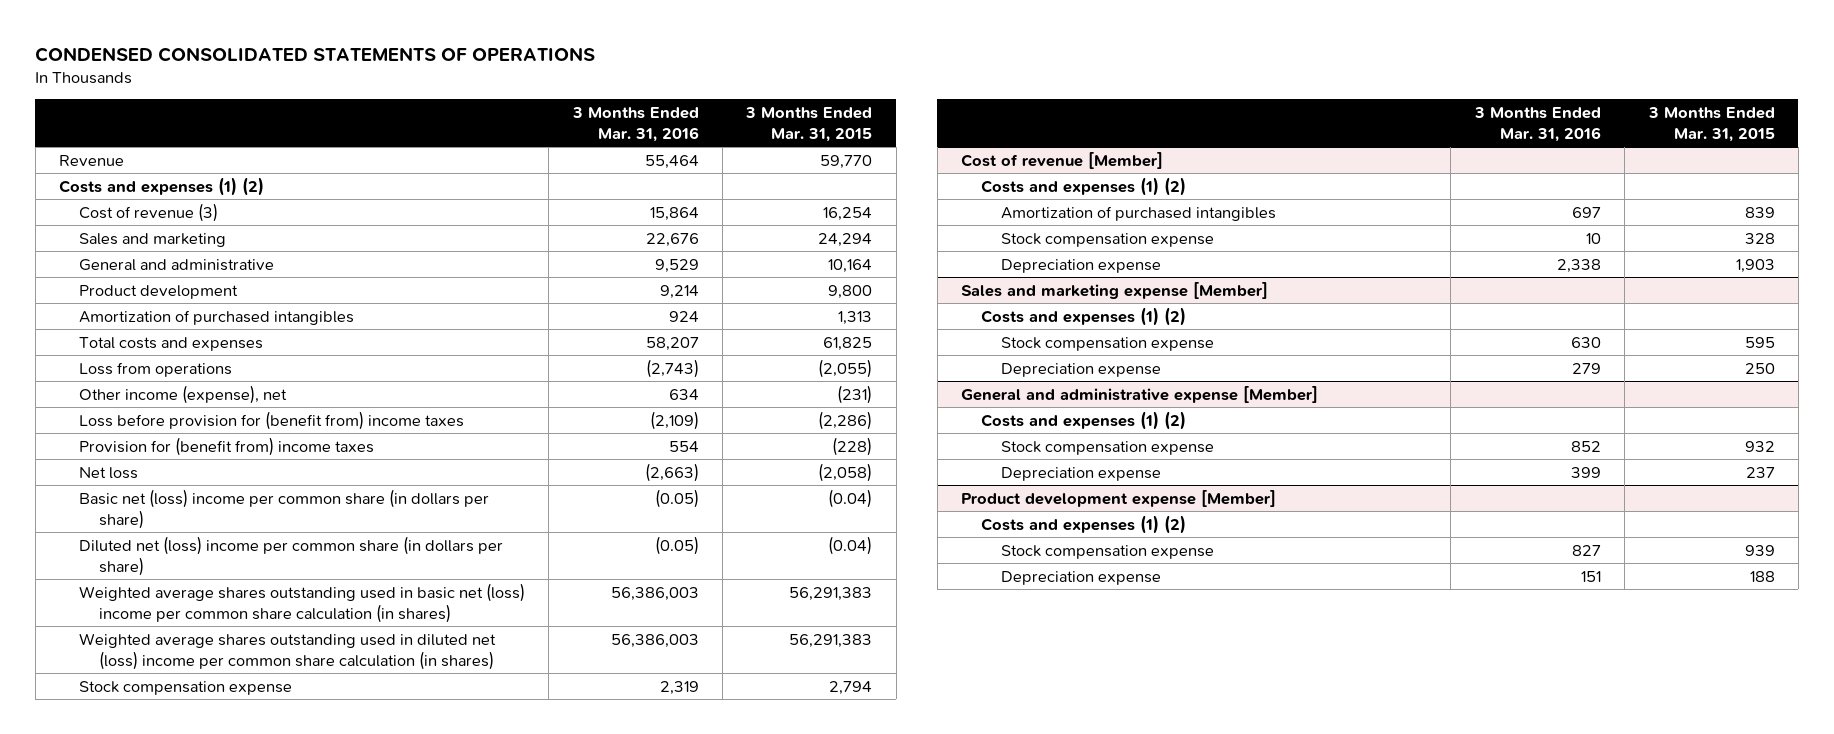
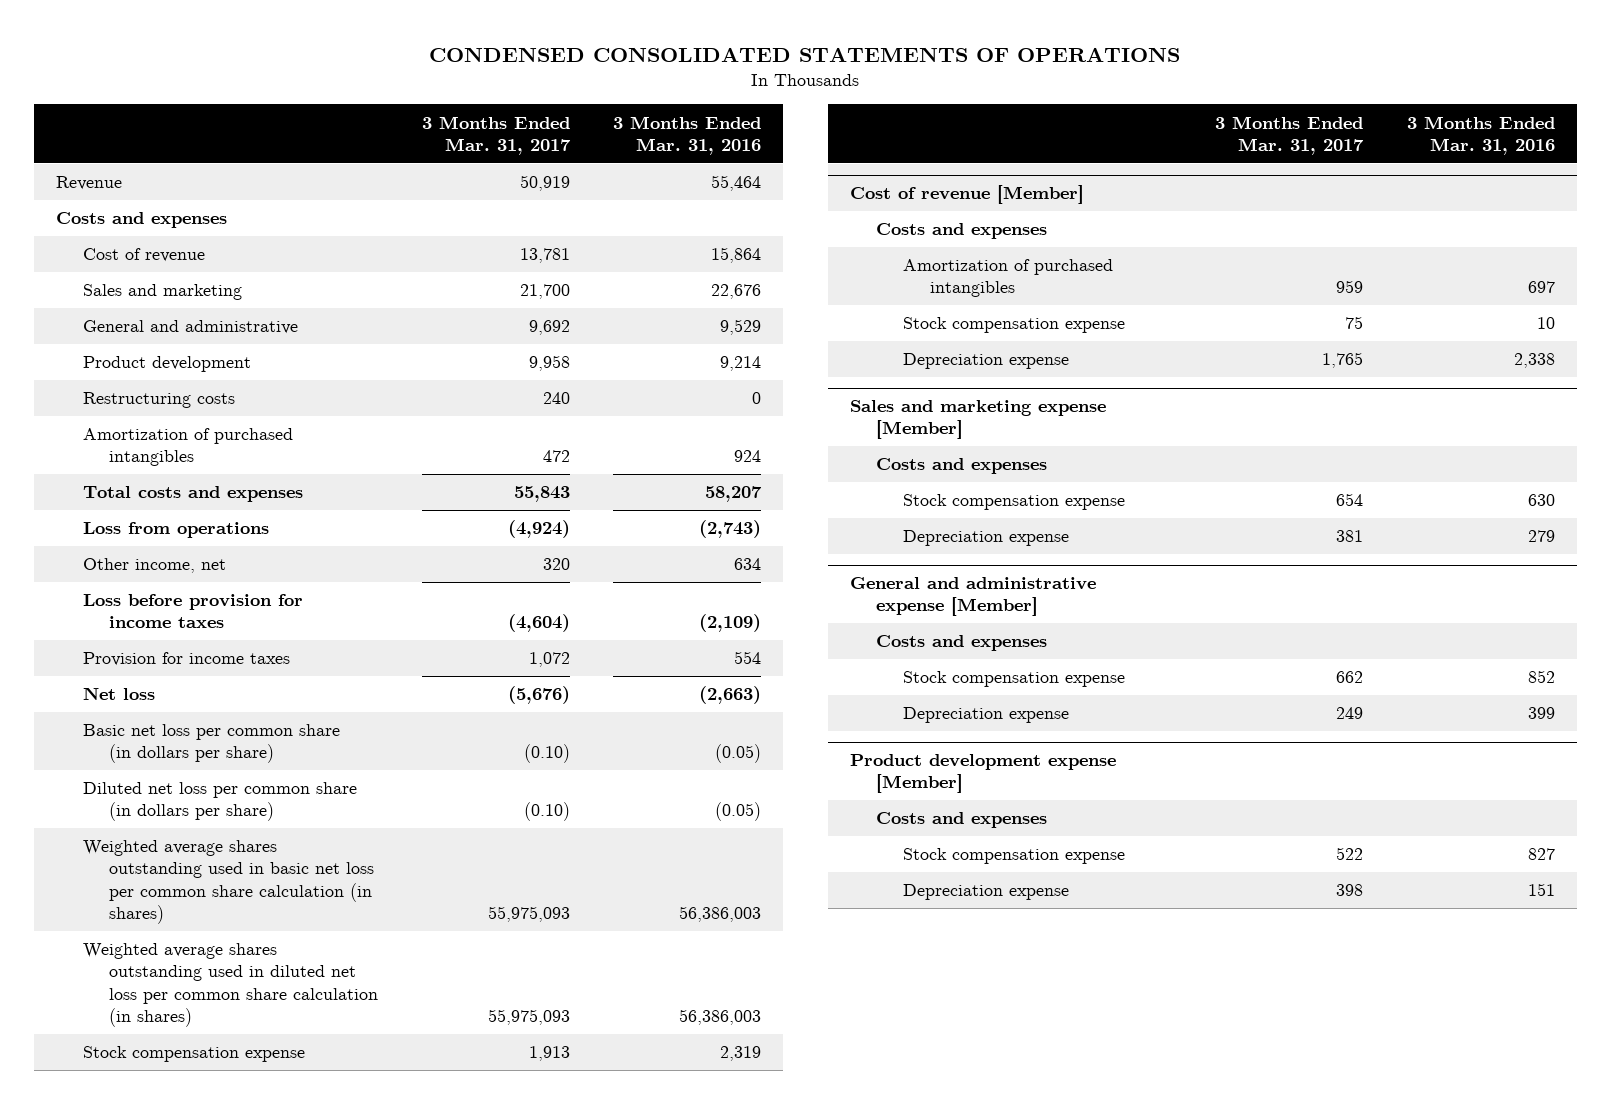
- | 3 Months Ended Mar. 31, 2016 | 3 Months Ended Mar. 31, 2015
+ | 3 Months Ended Mar. 31, 2017 | 3 Months Ended Mar. 31, 2016
- Costs and expenses (1) (2)
- Cost of revenue (3) | 15,864 | 16,254
+ Costs and expenses
+ Cost of revenue | 13,781 | 15,864
+ Restructuring costs | 240 | 0
- Other income (expense), net | 634 | (231)
- Loss before provision for (benefit from) income taxes | (2,109) | (2,286)
- Provision for (benefit from) income taxes | 554 | (228)
+ Other income, net | 320 | 634
+ Loss before provision for income taxes | (4,604) | (2,109)
+ Provision for income taxes | 1,072 | 554
- Basic net (loss) income per common share (in dollars per share) | (0.05) | (0.04)
- Diluted net (loss) income per common share (in dollars per share) | (0.05) | (0.04)
- Weighted average shares outstanding used in basic net (loss) income per common share calculation (in shares) | 56,386,003 | 56,291,383
- Weighted average shares outstanding used in diluted net (loss) income per common share calculation (in shares) | 56,386,003 | 56,291,383
+ Basic net loss per common share (in dollars per share) | (0.10) | (0.05)
+ Diluted net loss per common share (in dollars per share) | (0.10) | (0.05)
+ Weighted average shares outstanding used in basic net loss per common share calculation (in shares) | 55,975,093 | 56,386,003
+ Weighted average shares outstanding used in diluted net loss per common share calculation (in shares) | 55,975,093 | 56,386,003
@ Cost of revenue [Member]
- Costs and expenses (1) (2)
+ Costs and expenses
@ Sales and marketing expense [Member]
- Costs and expenses (1) (2)
+ Costs and expenses
@ General and administrative expense [Member]
- Costs and expenses (1) (2)
+ Costs and expenses
@ Product development expense [Member]
- Costs and expenses (1) (2)
+ Costs and expenses

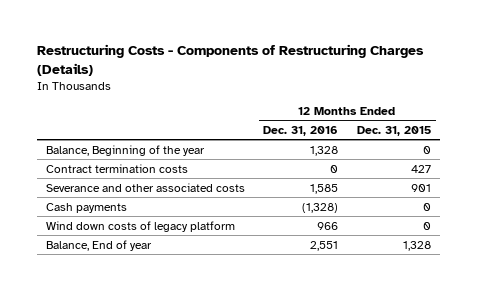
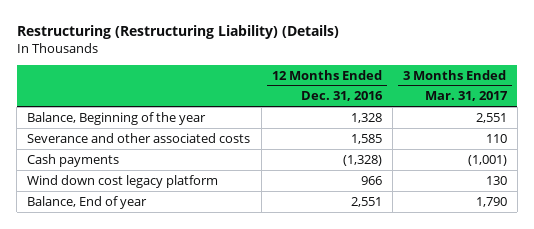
- Restructuring Costs - Components of Restructuring Charges (Details)
+ Restructuring (Restructuring Liability) (Details)
- | 12 Months Ended Dec. 31, 2016 | 12 Months Ended Dec. 31, 2015
+ | 12 Months Ended Dec. 31, 2016 | 3 Months Ended Mar. 31, 2017
- Contract termination costs | 0 | 427
- Wind down costs of legacy platform | 966 | 0
+ Wind down cost legacy platform | 966 | 130

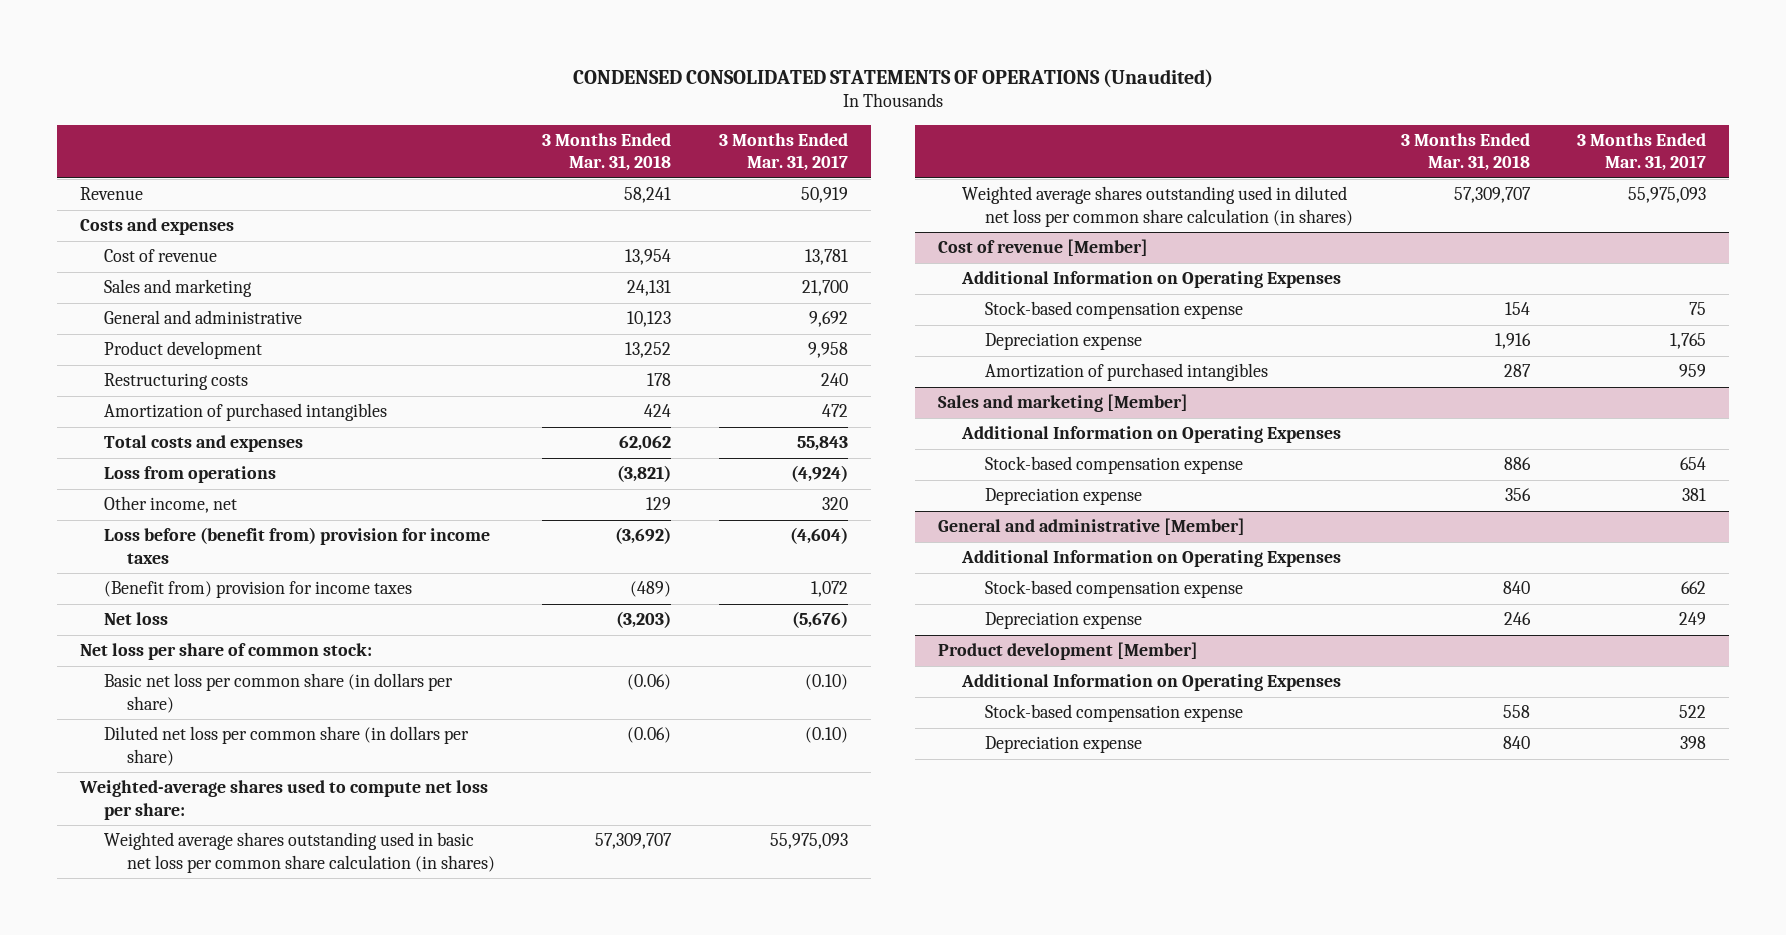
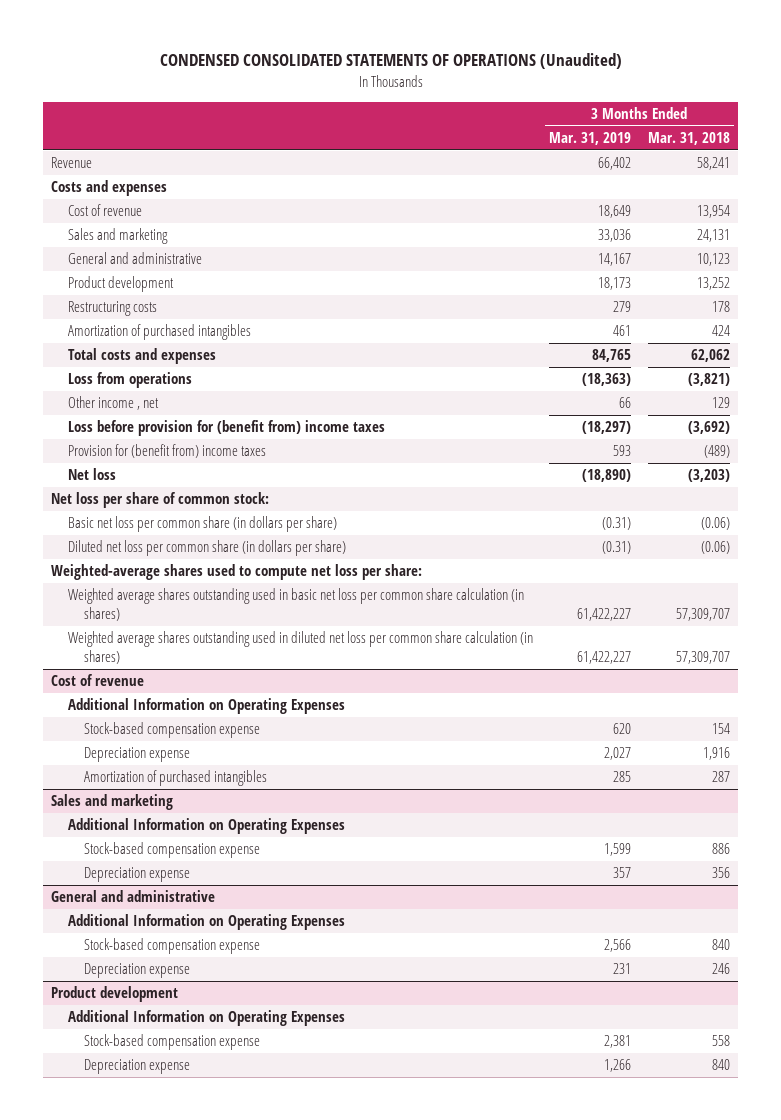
- | 3 Months Ended Mar. 31, 2018 | 3 Months Ended Mar. 31, 2017
+ | 3 Months Ended Mar. 31, 2019 | 3 Months Ended Mar. 31, 2018
- Other income, net | 129 | 320
- Loss before (benefit from) provision for income taxes | (3,692) | (4,604)
- (Benefit from) provision for income taxes | (489) | 1,072
+ Other income , net | 66 | 129
+ Loss before provision for (benefit from) income taxes | (18,297) | (3,692)
+ Provision for (benefit from) income taxes | 593 | (489)
- Cost of revenue [Member]
+ Cost of revenue
- Sales and marketing [Member]
+ Sales and marketing
- General and administrative [Member]
+ General and administrative
- Product development [Member]
+ Product development

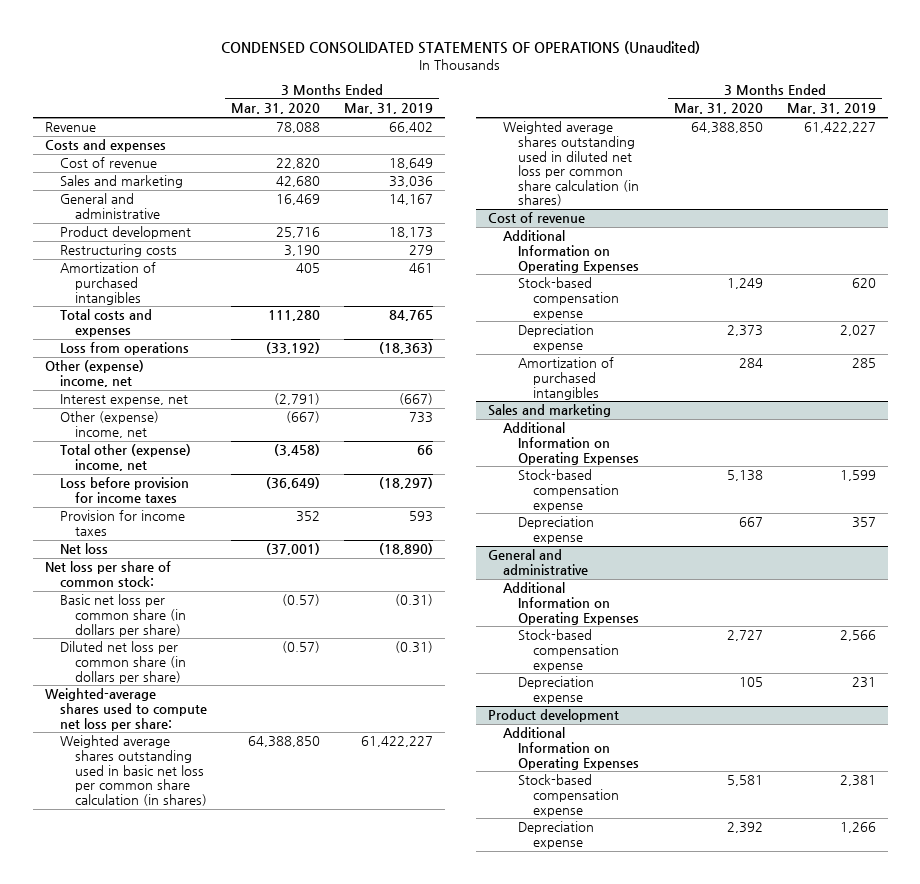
- | 3 Months Ended Mar. 31, 2019 | 3 Months Ended Mar. 31, 2018
+ | 3 Months Ended Mar. 31, 2020 | 3 Months Ended Mar. 31, 2019
- Other income , net | 66 | 129
- Loss before provision for (benefit from) income taxes | (18,297) | (3,692)
- Provision for (benefit from) income taxes | 593 | (489)
+ Other (expense) income, net
+ Interest expense, net | (2,791) | (667)
+ Other (expense) income, net | (667) | 733
+ Total other (expense) income, net | (3,458) | 66
+ Loss before provision for income taxes | (36,649) | (18,297)
+ Provision for income taxes | 352 | 593

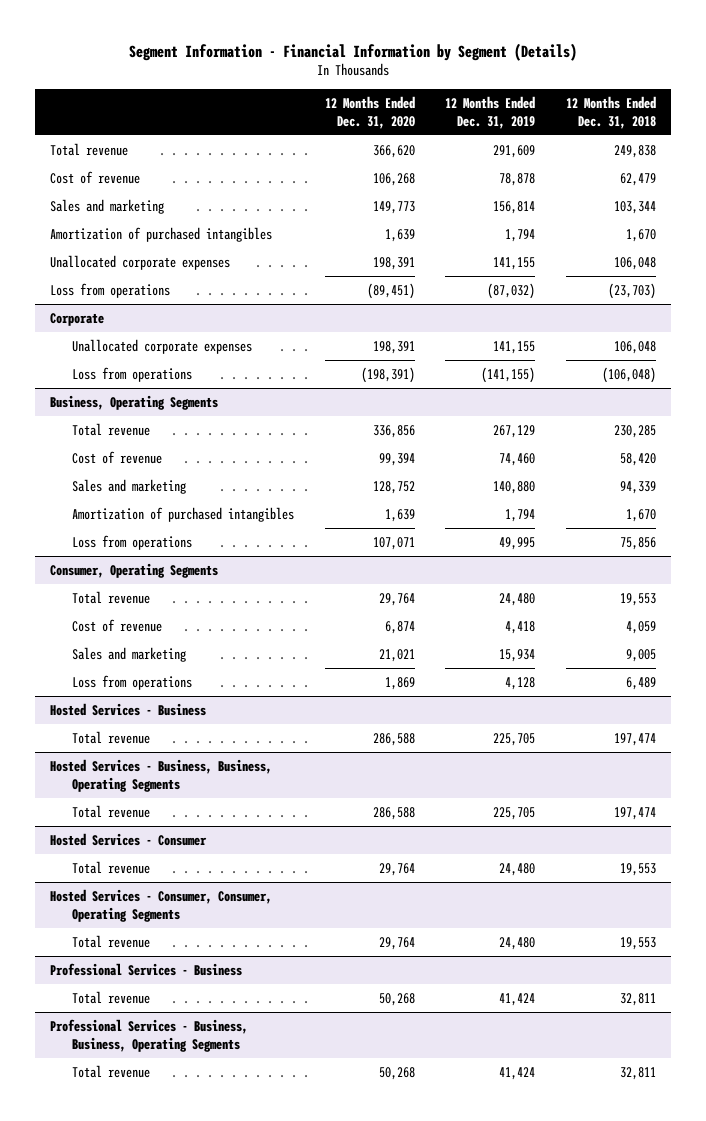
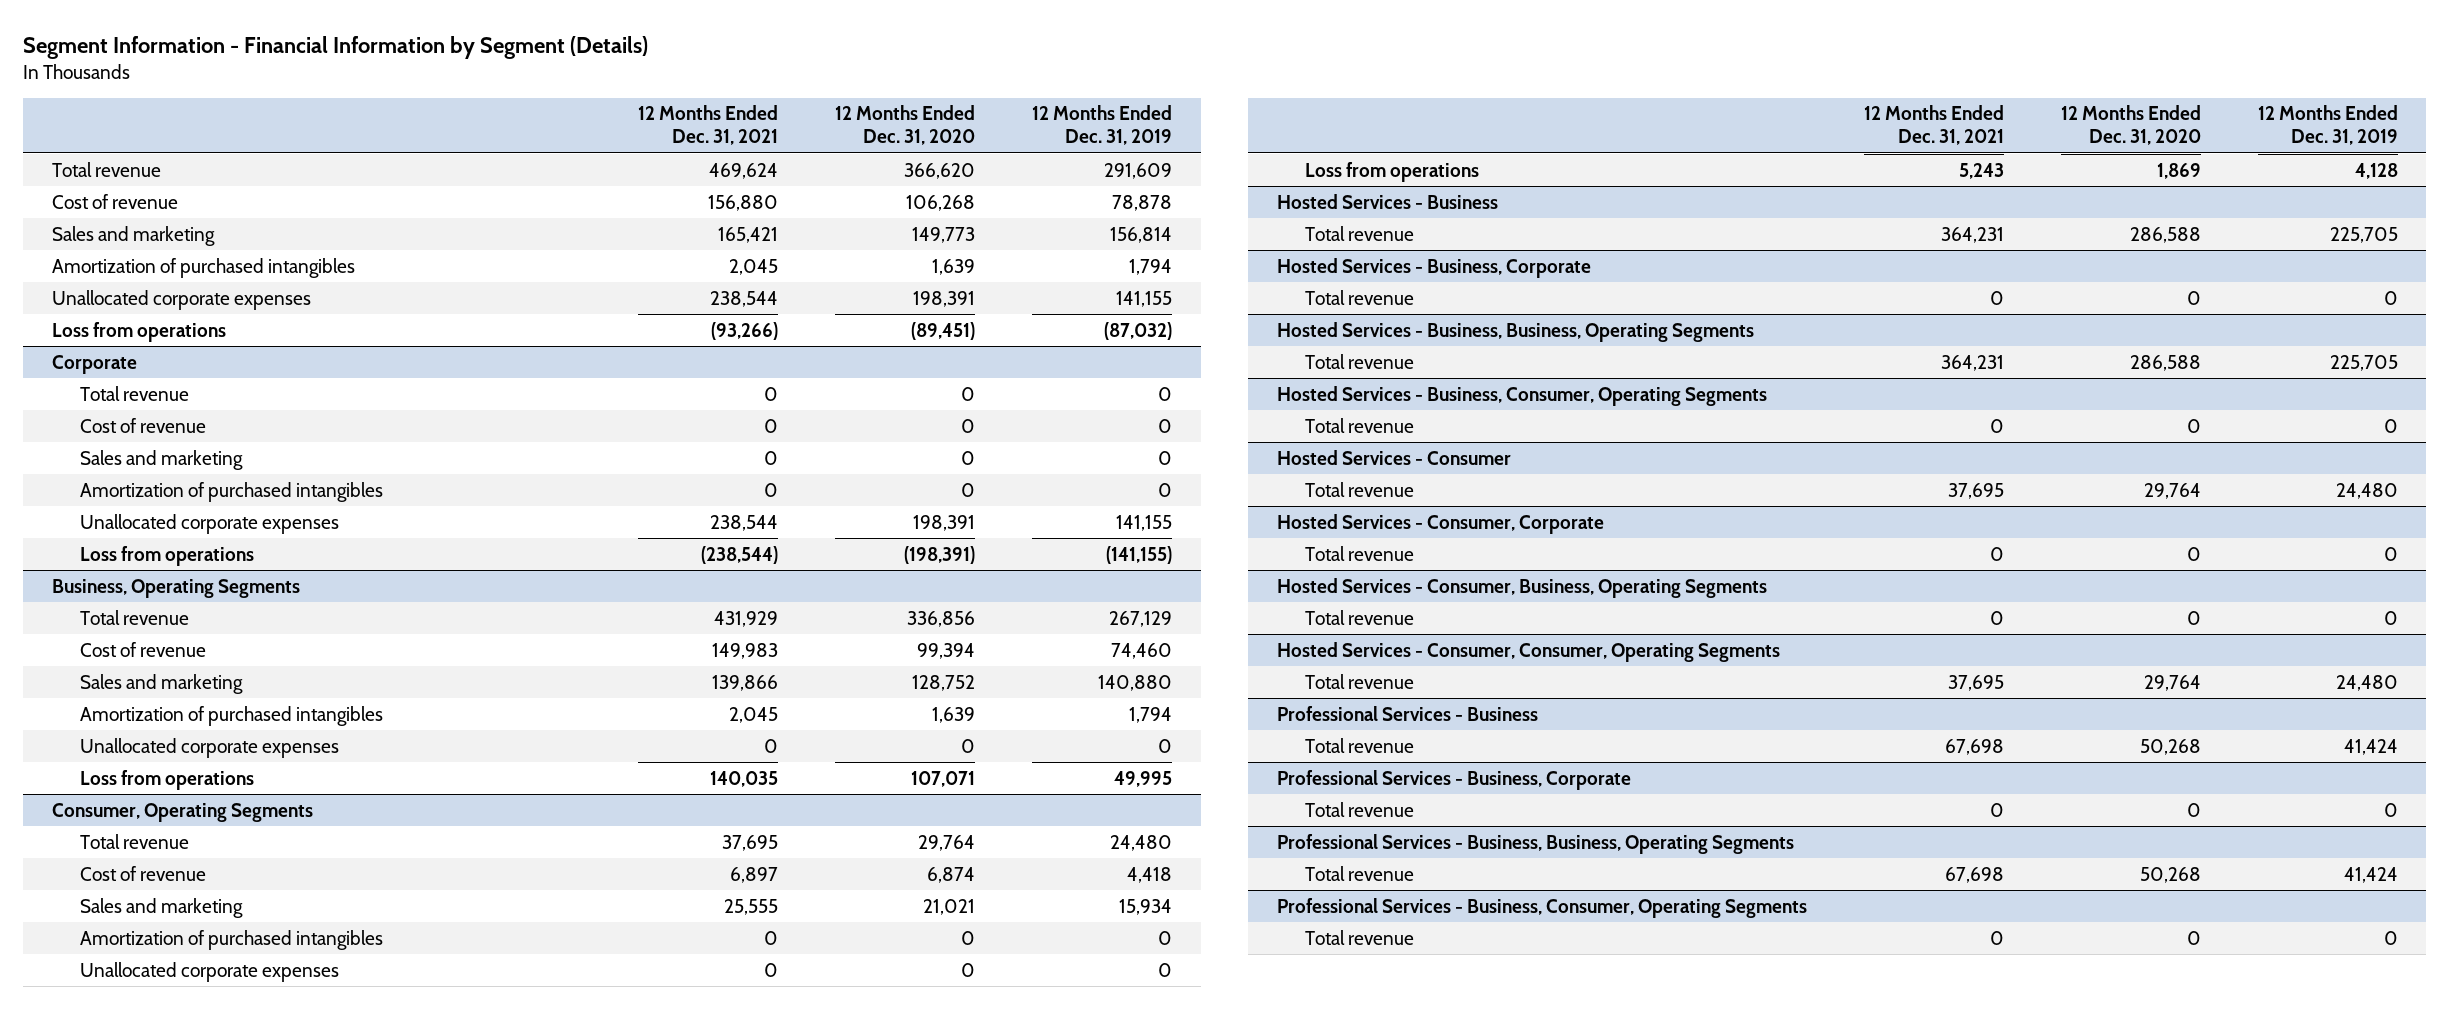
- | 12 Months Ended Dec. 31, 2020 | 12 Months Ended Dec. 31, 2019 | 12 Months Ended Dec. 31, 2018
+ | 12 Months Ended Dec. 31, 2021 | 12 Months Ended Dec. 31, 2020 | 12 Months Ended Dec. 31, 2019
@ Corporate
+ Total revenue | 0 | 0 | 0
+ Cost of revenue | 0 | 0 | 0
+ Sales and marketing | 0 | 0 | 0
+ Amortization of purchased intangibles | 0 | 0 | 0
@ Business, Operating Segments
+ Unallocated corporate expenses | 0 | 0 | 0
@ Consumer, Operating Segments
+ Amortization of purchased intangibles | 0 | 0 | 0
+ Unallocated corporate expenses | 0 | 0 | 0
+ Hosted Services - Business, Corporate
+ Total revenue | 0 | 0 | 0
+ Hosted Services - Business, Consumer, Operating Segments
+ Total revenue | 0 | 0 | 0
+ Hosted Services - Consumer, Corporate
+ Total revenue | 0 | 0 | 0
+ Hosted Services - Consumer, Business, Operating Segments
+ Total revenue | 0 | 0 | 0
+ Professional Services - Business, Corporate
+ Total revenue | 0 | 0 | 0
+ Professional Services - Business, Consumer, Operating Segments
+ Total revenue | 0 | 0 | 0

